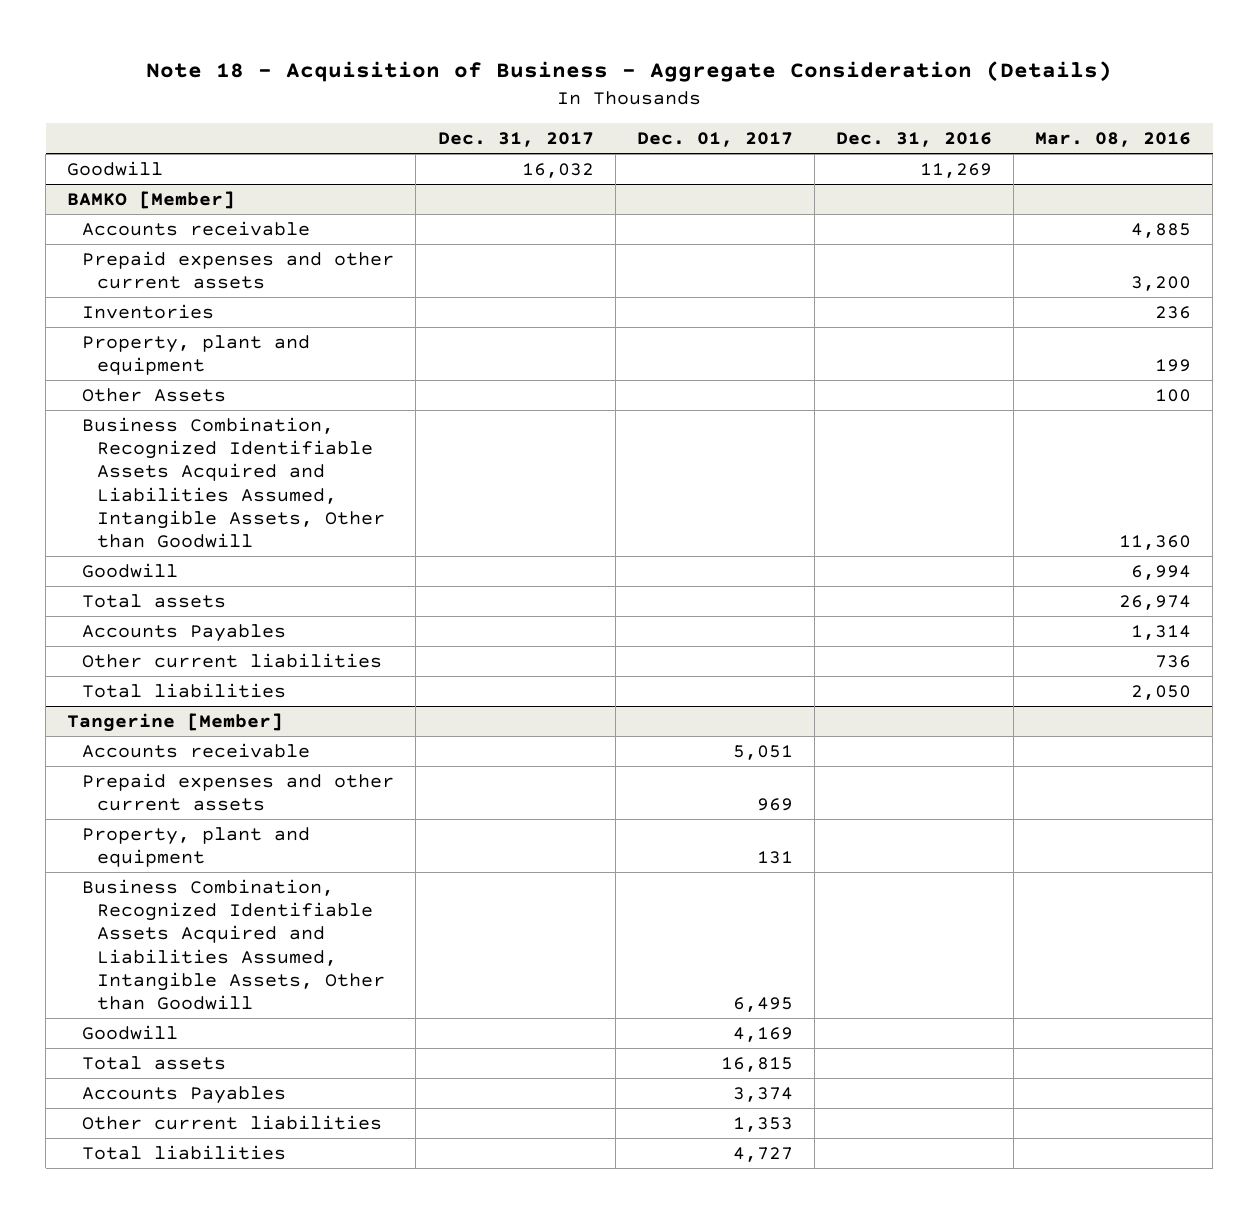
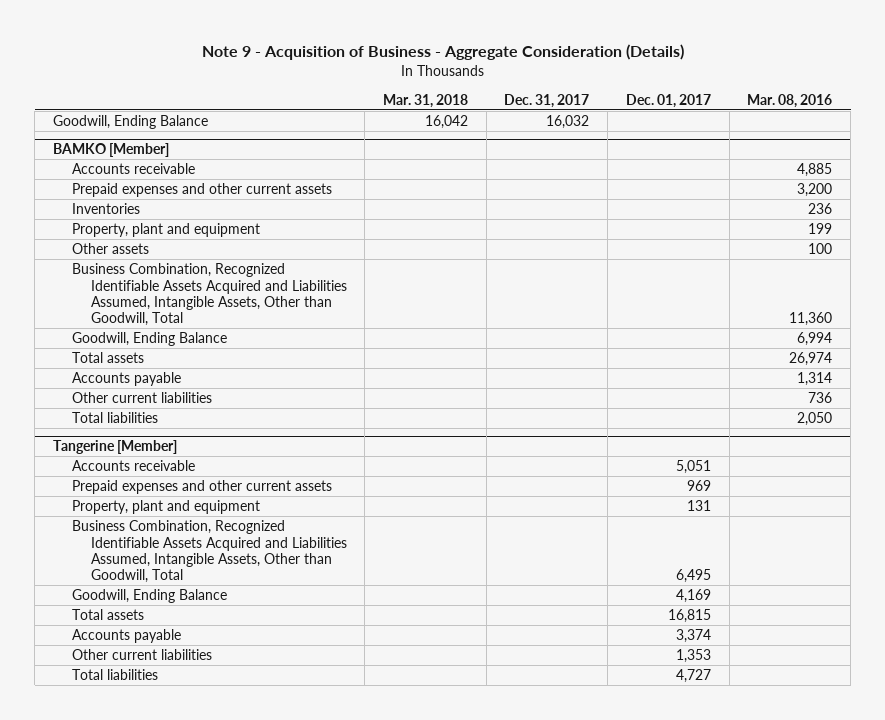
- Note 18 - Acquisition of Business - Aggregate Consideration (Details)
+ Note 9 - Acquisition of Business - Aggregate Consideration (Details)
- | Dec. 31, 2017 | Dec. 01, 2017 | Dec. 31, 2016 | Mar. 08, 2016
+ | Mar. 31, 2018 | Dec. 31, 2017 | Dec. 01, 2017 | Mar. 08, 2016
- Goodwill | 16,032 | | 11,269 |
+ Goodwill, Ending Balance | 16,042 | 16,032 | |
@ BAMKO [Member]
- Other Assets | | | | 100
- Business Combination, Recognized Identifiable Assets Acquired and Liabilities Assumed, Intangible Assets, Other than Goodwill | | | | 11,360
- Goodwill | | | | 6,994
+ Other assets | | | | 100
+ Business Combination, Recognized Identifiable Assets Acquired and Liabilities Assumed, Intangible Assets, Other than Goodwill, Total | | | | 11,360
+ Goodwill, Ending Balance | | | | 6,994
- Accounts Payables | | | | 1,314
+ Accounts payable | | | | 1,314
@ Tangerine [Member]
- Business Combination, Recognized Identifiable Assets Acquired and Liabilities Assumed, Intangible Assets, Other than Goodwill | | 6,495 | |
- Goodwill | | 4,169 | |
+ Business Combination, Recognized Identifiable Assets Acquired and Liabilities Assumed, Intangible Assets, Other than Goodwill, Total | | | 6,495 |
+ Goodwill, Ending Balance | | | 4,169 |
- Accounts Payables | | 3,374 | |
+ Accounts payable | | | 3,374 |

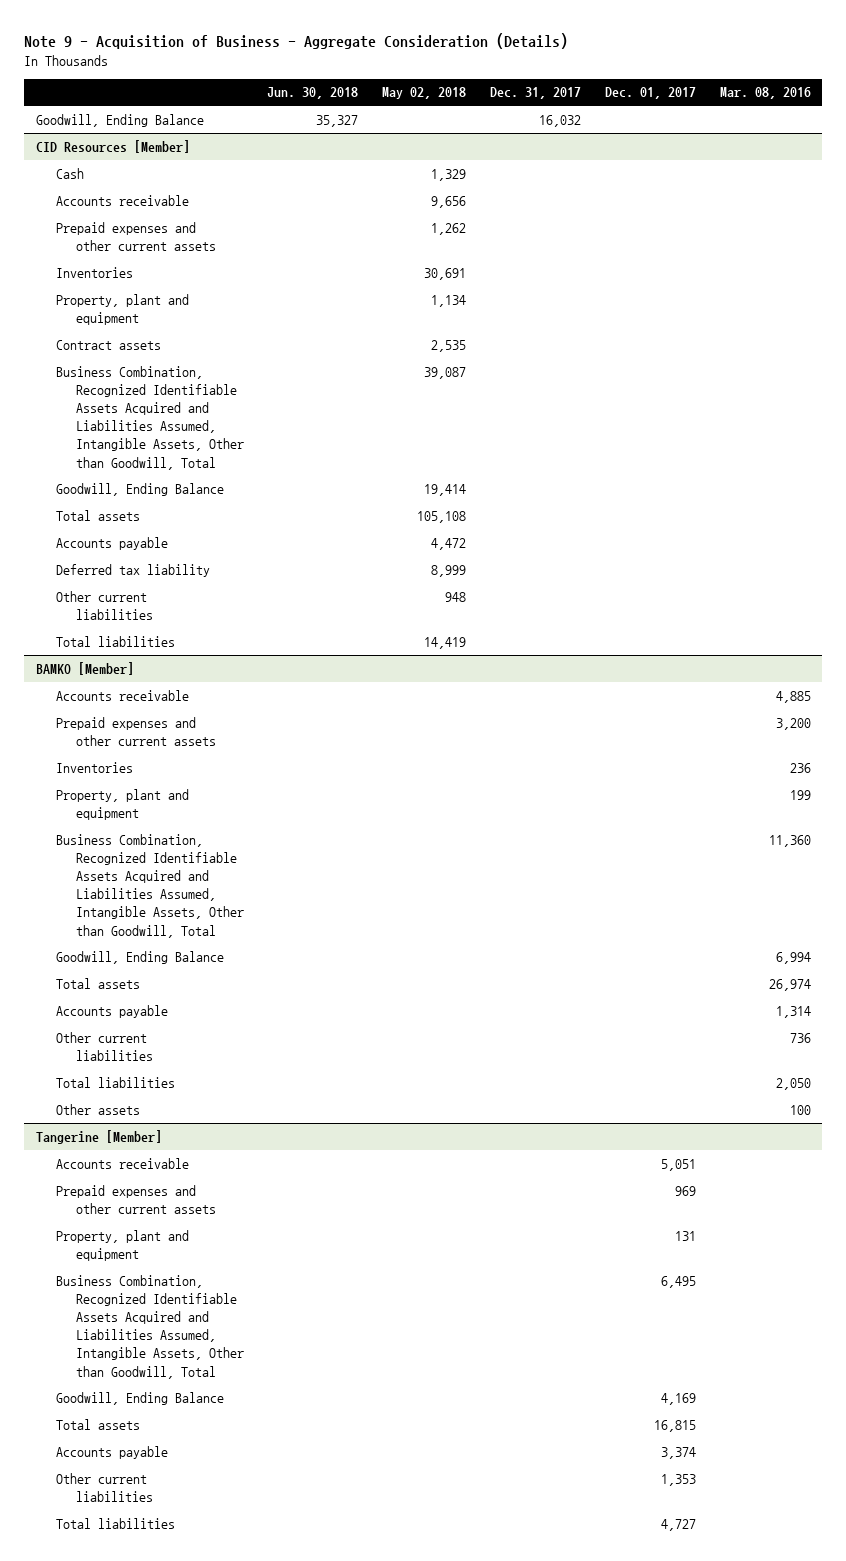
- | Mar. 31, 2018 | Dec. 31, 2017 | Dec. 01, 2017 | Mar. 08, 2016
+ | Jun. 30, 2018 | May 02, 2018 | Dec. 31, 2017 | Dec. 01, 2017 | Mar. 08, 2016
+ CID Resources [Member]
+ Cash | | 1,329 | | |
+ Accounts receivable | | 9,656 | | |
+ Prepaid expenses and other current assets | | 1,262 | | |
+ Inventories | | 30,691 | | |
+ Property, plant and equipment | | 1,134 | | |
+ Contract assets | | 2,535 | | |
+ Business Combination, Recognized Identifiable Assets Acquired and Liabilities Assumed, Intangible Assets, Other than Goodwill, Total | | 39,087 | | |
+ Goodwill, Ending Balance | | 19,414 | | |
+ Total assets | | 105,108 | | |
+ Accounts payable | | 4,472 | | |
+ Deferred tax liability | | 8,999 | | |
+ Other current liabilities | | 948 | | |
+ Total liabilities | | 14,419 | | |
@ BAMKO [Member]
moved down: Other assets | | | | | 100

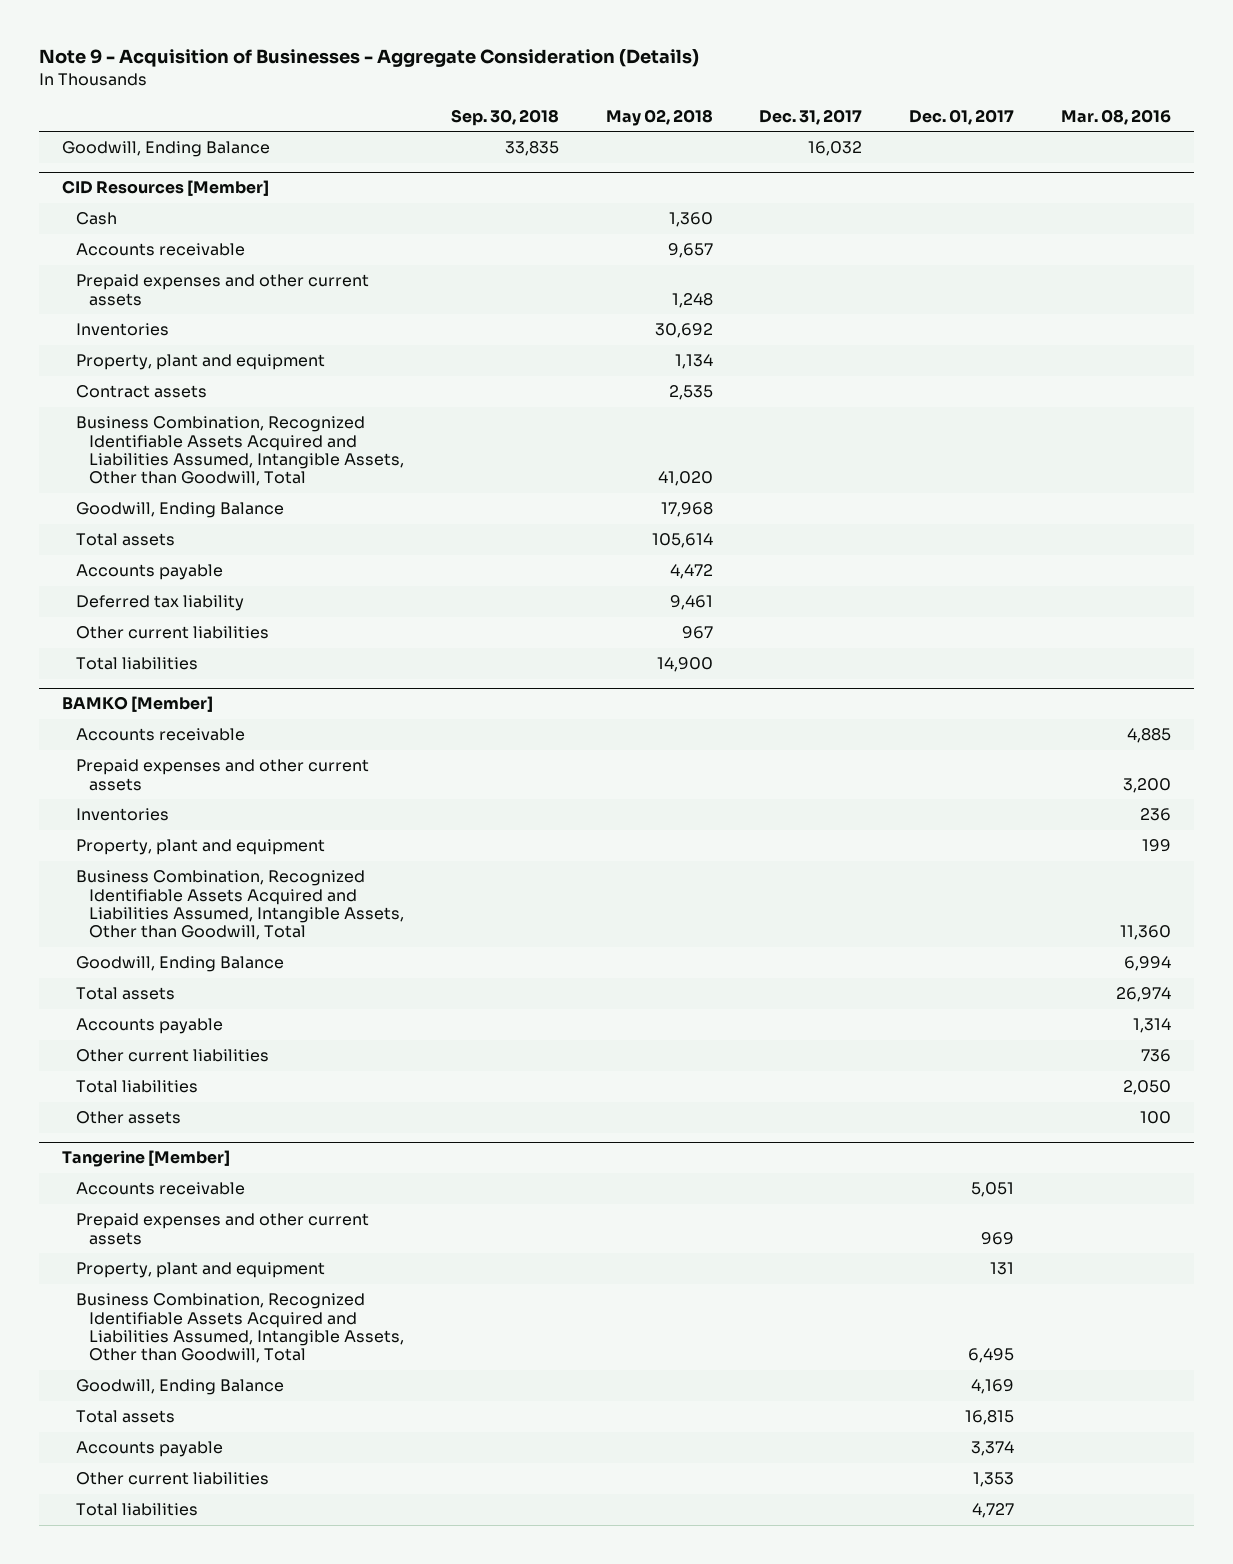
- Note 9 - Acquisition of Business - Aggregate Consideration (Details)
+ Note 9 - Acquisition of Businesses - Aggregate Consideration (Details)
- | Jun. 30, 2018 | May 02, 2018 | Dec. 31, 2017 | Dec. 01, 2017 | Mar. 08, 2016
+ | Sep. 30, 2018 | May 02, 2018 | Dec. 31, 2017 | Dec. 01, 2017 | Mar. 08, 2016
@ CID Resources [Member]
- Cash | | 1,329 | | |
- Accounts receivable | | 9,656 | | |
- Prepaid expenses and other current assets | | 1,262 | | |
- Inventories | | 30,691 | | |
+ Cash | | 1,360 | | |
+ Accounts receivable | | 9,657 | | |
+ Prepaid expenses and other current assets | | 1,248 | | |
+ Inventories | | 30,692 | | |
- Business Combination, Recognized Identifiable Assets Acquired and Liabilities Assumed, Intangible Assets, Other than Goodwill, Total | | 39,087 | | |
- Goodwill, Ending Balance | | 19,414 | | |
- Total assets | | 105,108 | | |
+ Business Combination, Recognized Identifiable Assets Acquired and Liabilities Assumed, Intangible Assets, Other than Goodwill, Total | | 41,020 | | |
+ Goodwill, Ending Balance | | 17,968 | | |
+ Total assets | | 105,614 | | |
- Deferred tax liability | | 8,999 | | |
- Other current liabilities | | 948 | | |
- Total liabilities | | 14,419 | | |
+ Deferred tax liability | | 9,461 | | |
+ Other current liabilities | | 967 | | |
+ Total liabilities | | 14,900 | | |

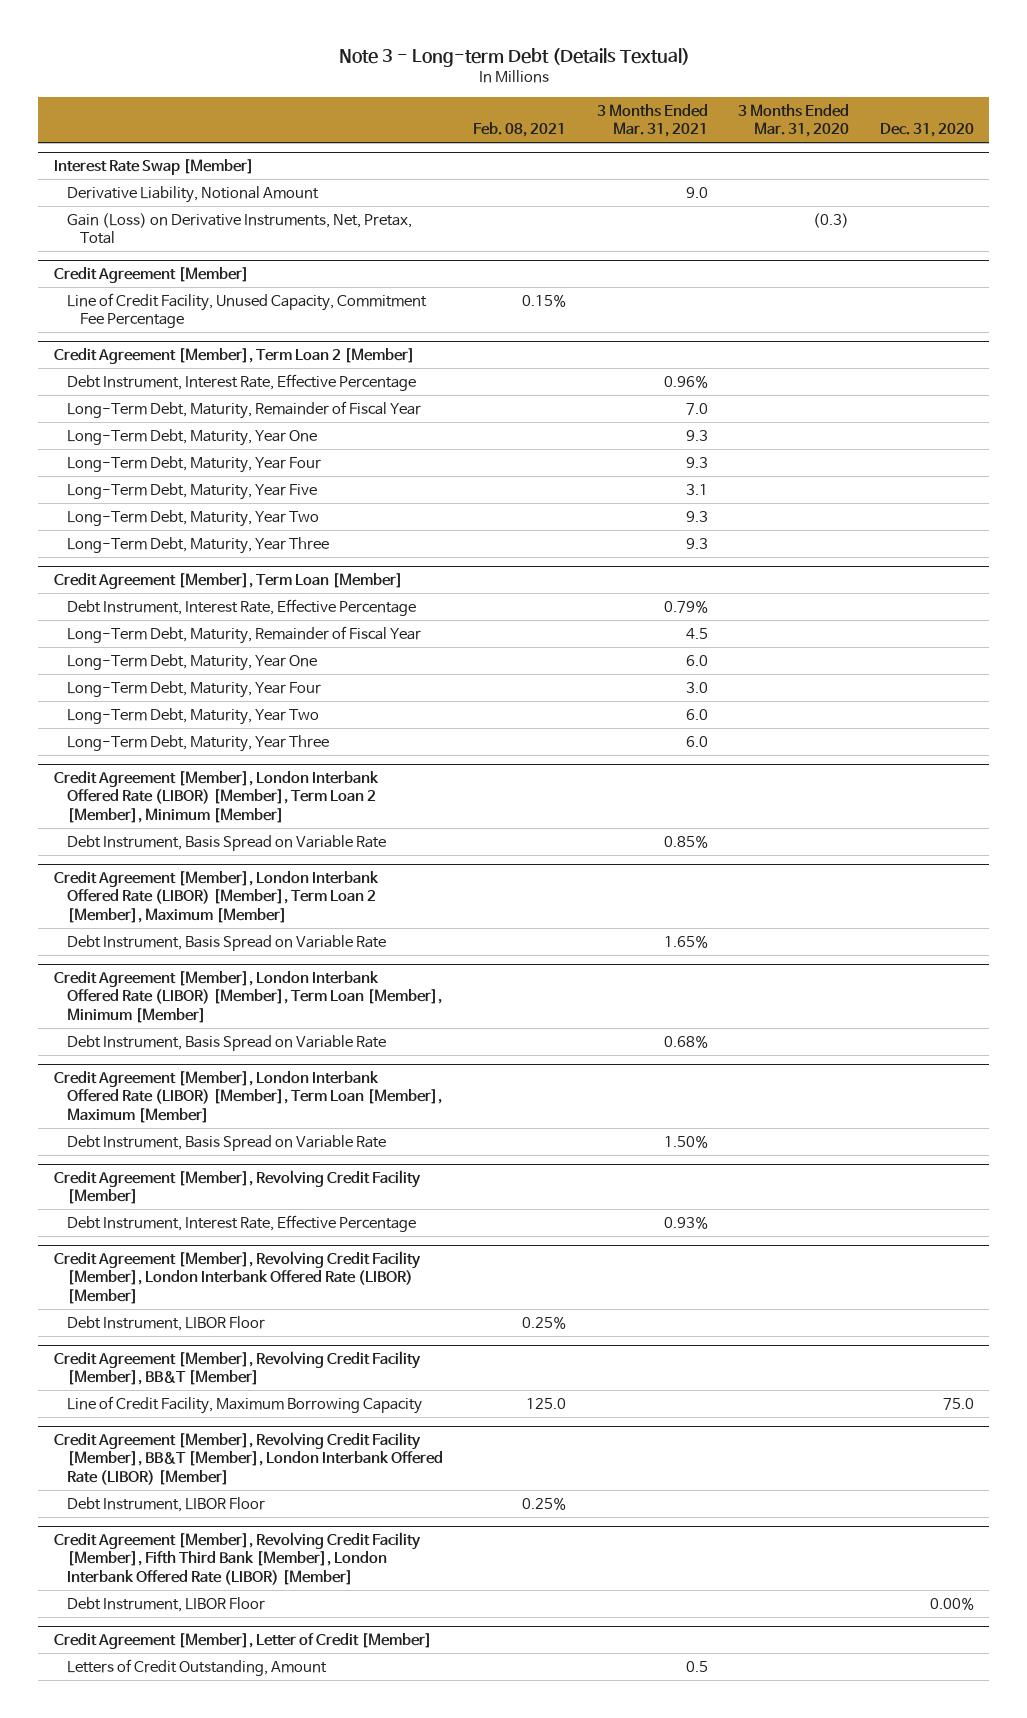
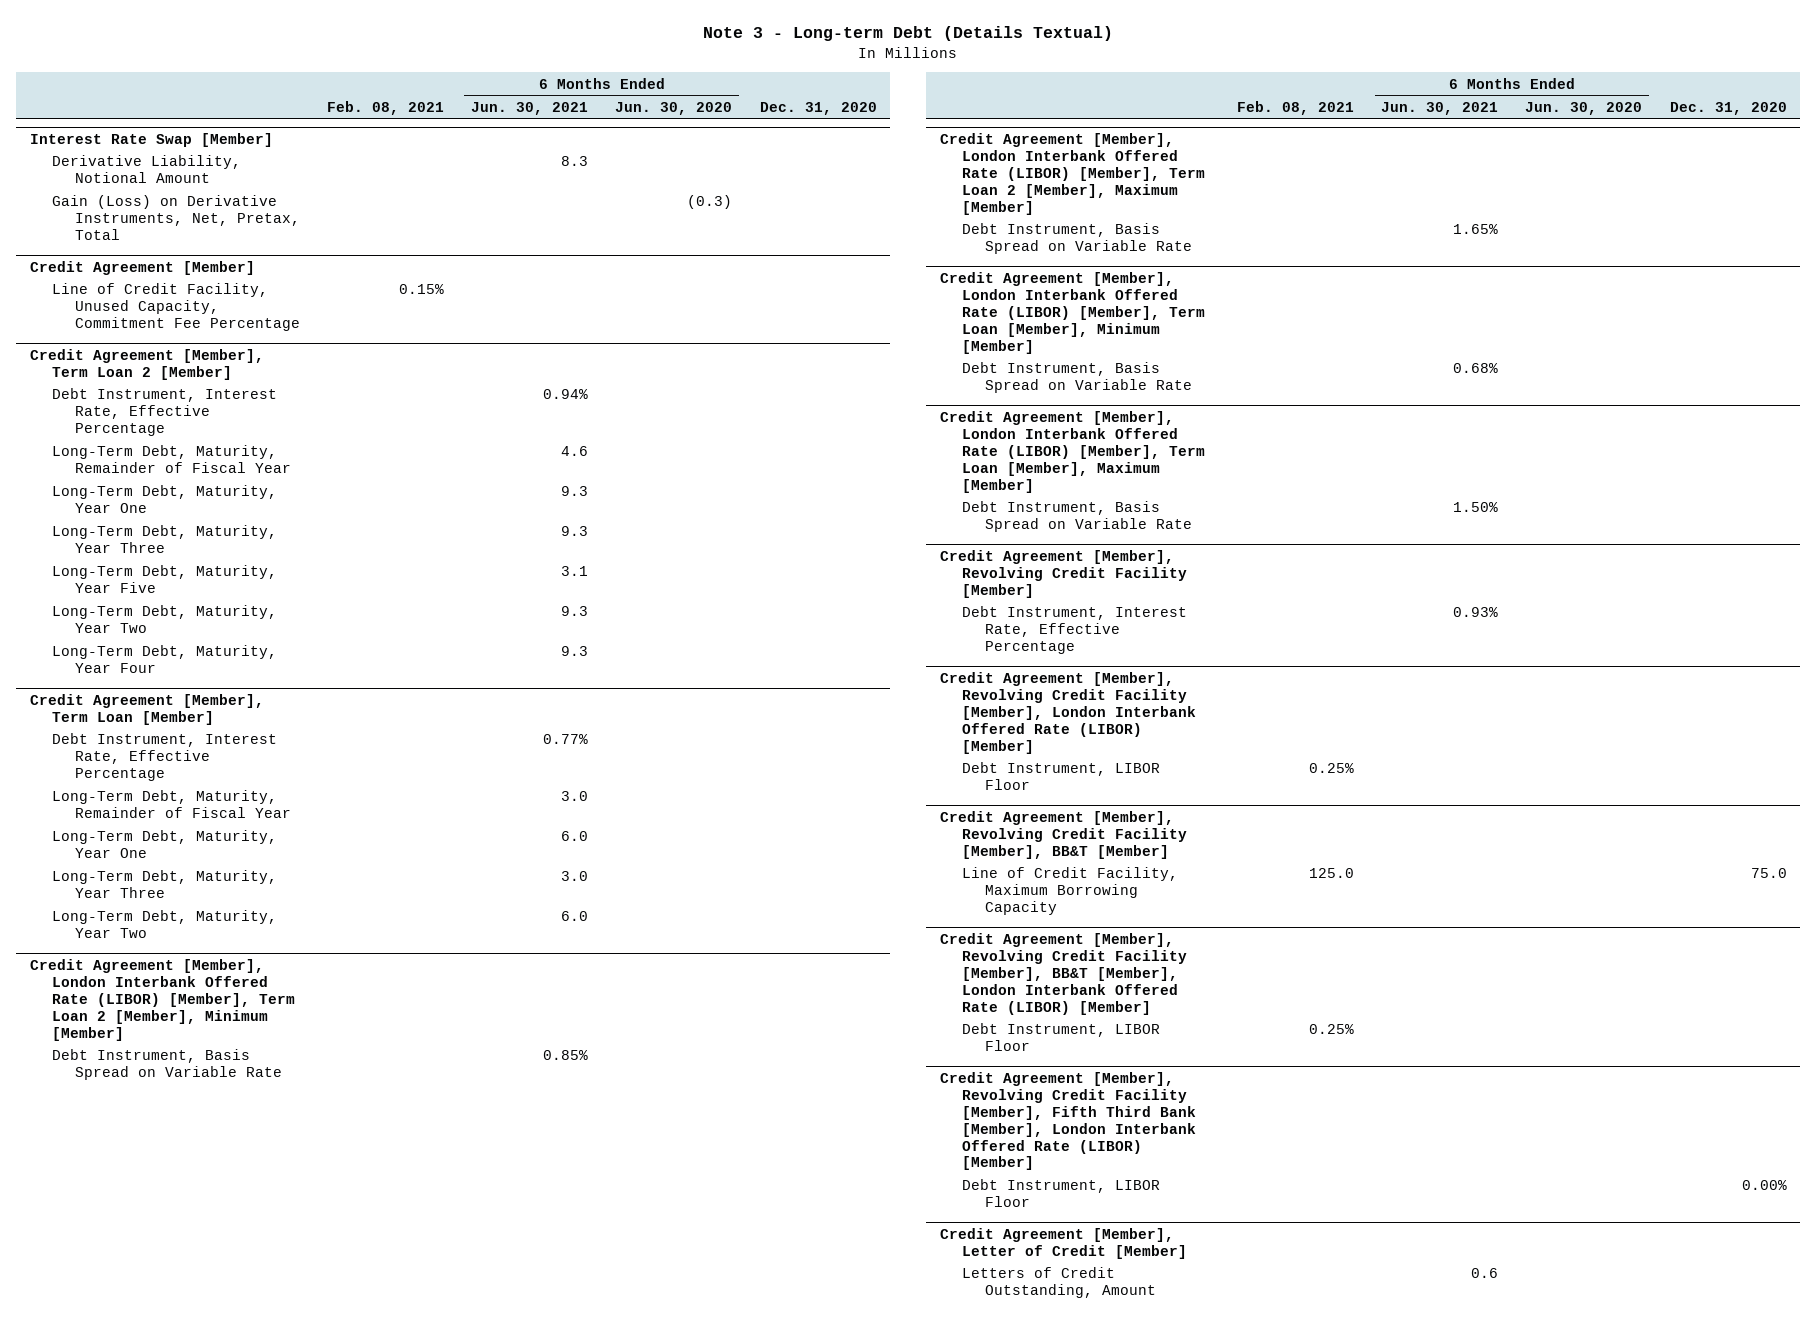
- | Feb. 08, 2021 | 3 Months Ended Mar. 31, 2021 | 3 Months Ended Mar. 31, 2020 | Dec. 31, 2020
+ | Feb. 08, 2021 | 6 Months Ended Jun. 30, 2021 | 6 Months Ended Jun. 30, 2020 | Dec. 31, 2020
@ Credit Agreement [Member], Term Loan 2 [Member]
moved up: Long-Term Debt, Maturity, Year Three | | 9.3 | |
moved down: Long-Term Debt, Maturity, Year Four | | 9.3 | |
@ Credit Agreement [Member], Term Loan [Member]
- Long-Term Debt, Maturity, Year Four | | 3.0 | |
moved down: Long-Term Debt, Maturity, Year Two | | 6.0 | |

